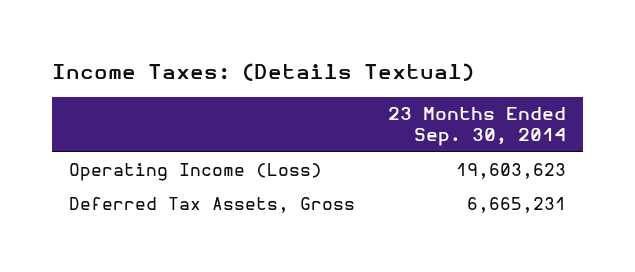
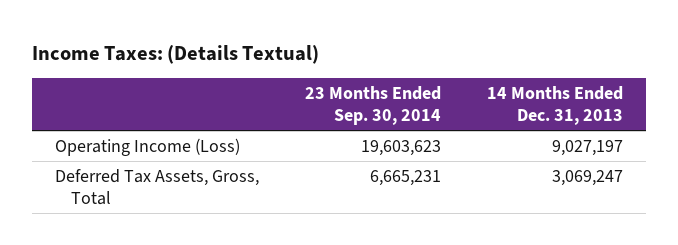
- | 23 Months Ended Sep. 30, 2014
+ | 23 Months Ended Sep. 30, 2014 | 14 Months Ended Dec. 31, 2013
- Deferred Tax Assets, Gross | 6,665,231
+ Deferred Tax Assets, Gross, Total | 6,665,231 | 3,069,247

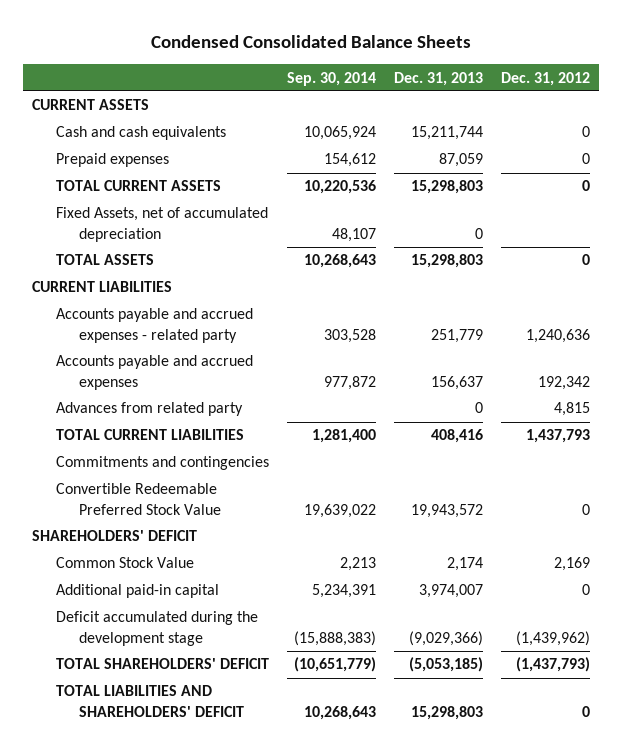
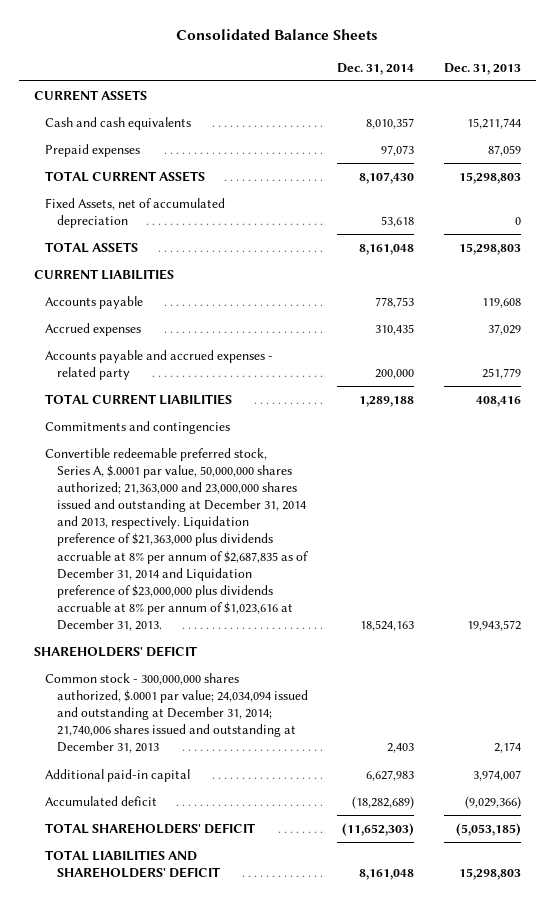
- Condensed Consolidated Balance Sheets
+ Consolidated Balance Sheets
- | Sep. 30, 2014 | Dec. 31, 2013 | Dec. 31, 2012
+ | Dec. 31, 2014 | Dec. 31, 2013
+ Accounts payable | 778,753 | 119,608
+ Accrued expenses | 310,435 | 37,029
- Accounts payable and accrued expenses | 977,872 | 156,637 | 192,342
- Advances from related party | | 0 | 4,815
- Convertible Redeemable Preferred Stock Value | 19,639,022 | 19,943,572 | 0
+ Convertible redeemable preferred stock, Series A, $.0001 par value, 50,000,000 shares authorized; 21,363,000 and 23,000,000 shares issued and outstanding at December 31, 2014 and 2013, respectively. Liquidation preference of $21,363,000 plus dividends accruable at 8% per annum of $2,687,835 as of December 31, 2014 and Liquidation preference of $23,000,000 plus dividends accruable at 8% per annum of $1,023,616 at December 31, 2013. | 18,524,163 | 19,943,572
- Common Stock Value | 2,213 | 2,174 | 2,169
+ Common stock - 300,000,000 shares authorized, $.0001 par value; 24,034,094 issued and outstanding at December 31, 2014; 21,740,006 shares issued and outstanding at December 31, 2013 | 2,403 | 2,174
- Deficit accumulated during the development stage | (15,888,383) | (9,029,366) | (1,439,962)
+ Accumulated deficit | (18,282,689) | (9,029,366)

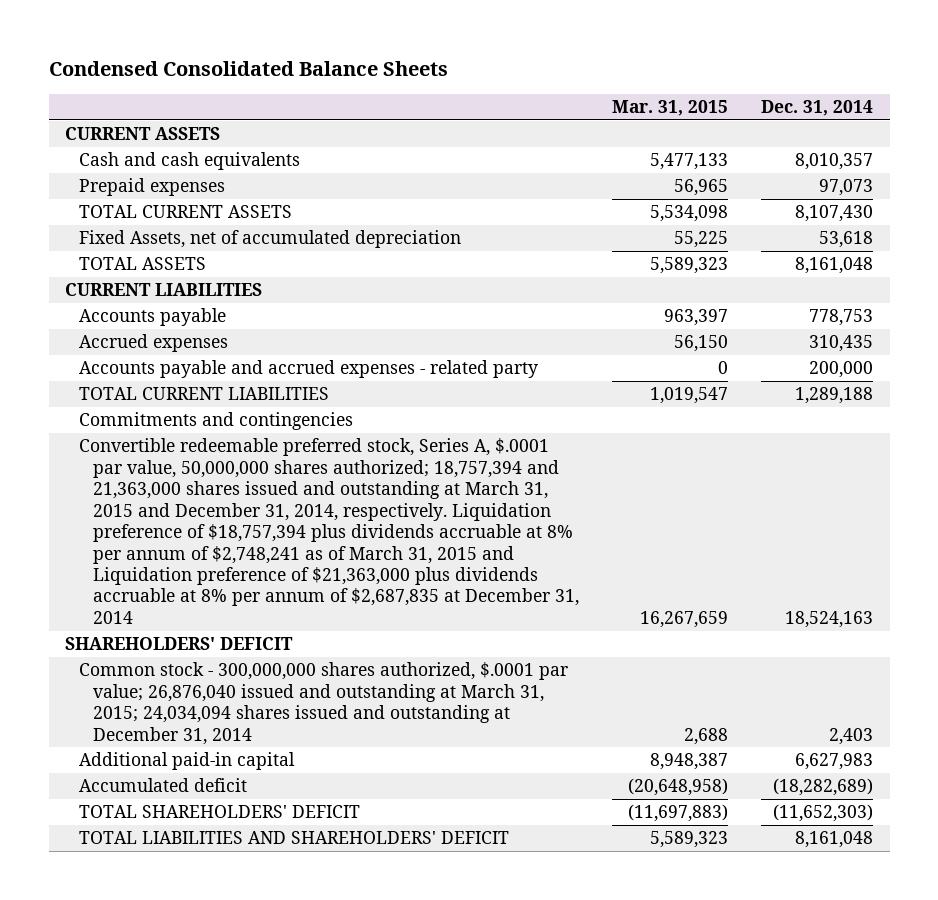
- Consolidated Balance Sheets
+ Condensed Consolidated Balance Sheets
- | Dec. 31, 2014 | Dec. 31, 2013
+ | Mar. 31, 2015 | Dec. 31, 2014
- Convertible redeemable preferred stock, Series A, $.0001 par value, 50,000,000 shares authorized; 21,363,000 and 23,000,000 shares issued and outstanding at December 31, 2014 and 2013, respectively. Liquidation preference of $21,363,000 plus dividends accruable at 8% per annum of $2,687,835 as of December 31, 2014 and Liquidation preference of $23,000,000 plus dividends accruable at 8% per annum of $1,023,616 at December 31, 2013. | 18,524,163 | 19,943,572
+ Convertible redeemable preferred stock, Series A, $.0001 par value, 50,000,000 shares authorized; 18,757,394 and 21,363,000 shares issued and outstanding at March 31, 2015 and December 31, 2014, respectively. Liquidation preference of $18,757,394 plus dividends accruable at 8% per annum of $2,748,241 as of March 31, 2015 and Liquidation preference of $21,363,000 plus dividends accruable at 8% per annum of $2,687,835 at December 31, 2014 | 16,267,659 | 18,524,163
- Common stock - 300,000,000 shares authorized, $.0001 par value; 24,034,094 issued and outstanding at December 31, 2014; 21,740,006 shares issued and outstanding at December 31, 2013 | 2,403 | 2,174
+ Common stock - 300,000,000 shares authorized, $.0001 par value; 26,876,040 issued and outstanding at March 31, 2015; 24,034,094 shares issued and outstanding at December 31, 2014 | 2,688 | 2,403

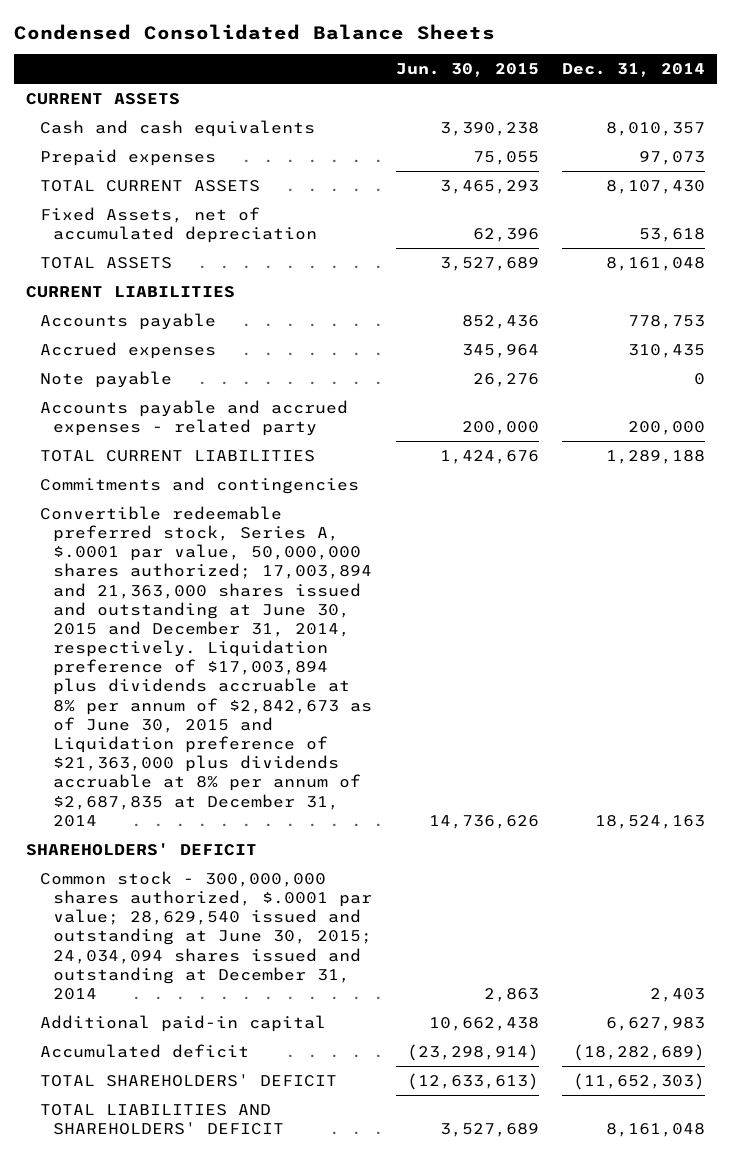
- | Mar. 31, 2015 | Dec. 31, 2014
+ | Jun. 30, 2015 | Dec. 31, 2014
+ Note payable | 26,276 | 0
- Convertible redeemable preferred stock, Series A, $.0001 par value, 50,000,000 shares authorized; 18,757,394 and 21,363,000 shares issued and outstanding at March 31, 2015 and December 31, 2014, respectively. Liquidation preference of $18,757,394 plus dividends accruable at 8% per annum of $2,748,241 as of March 31, 2015 and Liquidation preference of $21,363,000 plus dividends accruable at 8% per annum of $2,687,835 at December 31, 2014 | 16,267,659 | 18,524,163
+ Convertible redeemable preferred stock, Series A, $.0001 par value, 50,000,000 shares authorized; 17,003,894 and 21,363,000 shares issued and outstanding at June 30, 2015 and December 31, 2014, respectively. Liquidation preference of $17,003,894 plus dividends accruable at 8% per annum of $2,842,673 as of June 30, 2015 and Liquidation preference of $21,363,000 plus dividends accruable at 8% per annum of $2,687,835 at December 31, 2014 | 14,736,626 | 18,524,163
- Common stock - 300,000,000 shares authorized, $.0001 par value; 26,876,040 issued and outstanding at March 31, 2015; 24,034,094 shares issued and outstanding at December 31, 2014 | 2,688 | 2,403
+ Common stock - 300,000,000 shares authorized, $.0001 par value; 28,629,540 issued and outstanding at June 30, 2015; 24,034,094 shares issued and outstanding at December 31, 2014 | 2,863 | 2,403

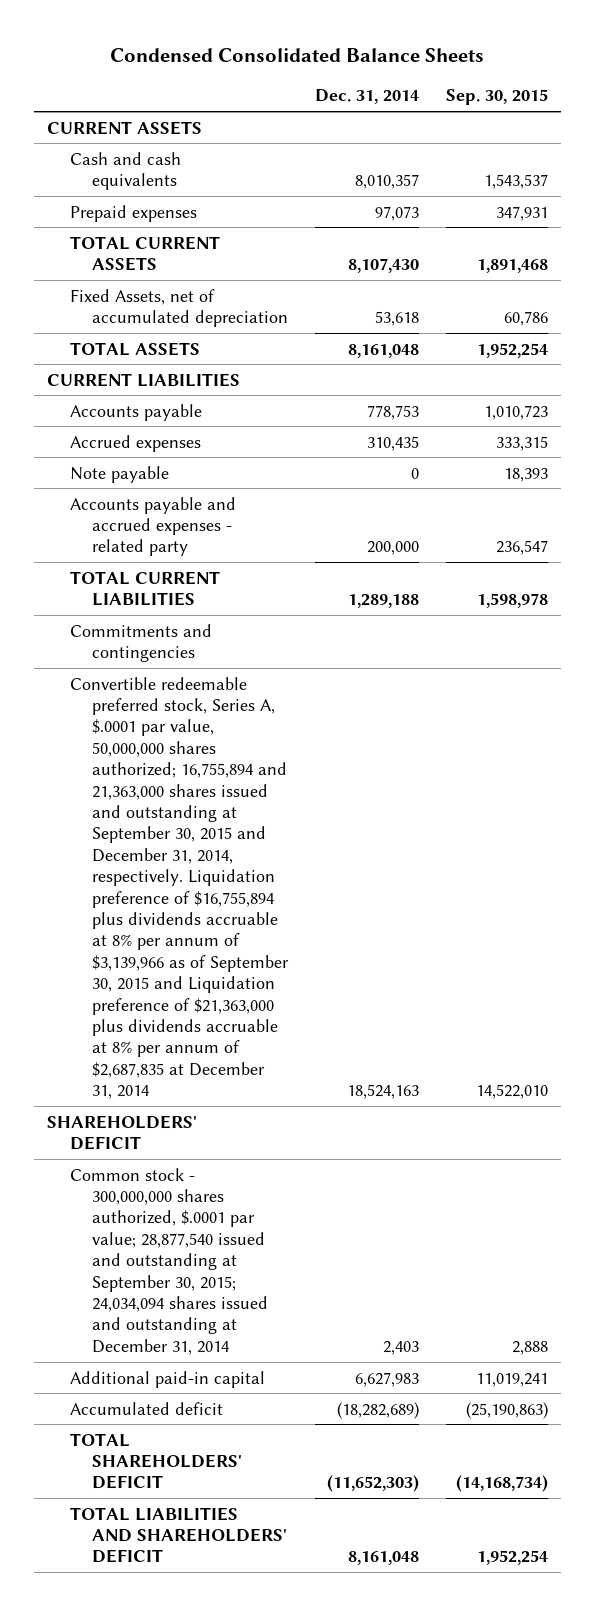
- | Jun. 30, 2015 | Dec. 31, 2014
+ | Dec. 31, 2014 | Sep. 30, 2015
- Convertible redeemable preferred stock, Series A, $.0001 par value, 50,000,000 shares authorized; 17,003,894 and 21,363,000 shares issued and outstanding at June 30, 2015 and December 31, 2014, respectively. Liquidation preference of $17,003,894 plus dividends accruable at 8% per annum of $2,842,673 as of June 30, 2015 and Liquidation preference of $21,363,000 plus dividends accruable at 8% per annum of $2,687,835 at December 31, 2014 | 14,736,626 | 18,524,163
+ Convertible redeemable preferred stock, Series A, $.0001 par value, 50,000,000 shares authorized; 16,755,894 and 21,363,000 shares issued and outstanding at September 30, 2015 and December 31, 2014, respectively. Liquidation preference of $16,755,894 plus dividends accruable at 8% per annum of $3,139,966 as of September 30, 2015 and Liquidation preference of $21,363,000 plus dividends accruable at 8% per annum of $2,687,835 at December 31, 2014 | 18,524,163 | 14,522,010
- Common stock - 300,000,000 shares authorized, $.0001 par value; 28,629,540 issued and outstanding at June 30, 2015; 24,034,094 shares issued and outstanding at December 31, 2014 | 2,863 | 2,403
+ Common stock - 300,000,000 shares authorized, $.0001 par value; 28,877,540 issued and outstanding at September 30, 2015; 24,034,094 shares issued and outstanding at December 31, 2014 | 2,403 | 2,888

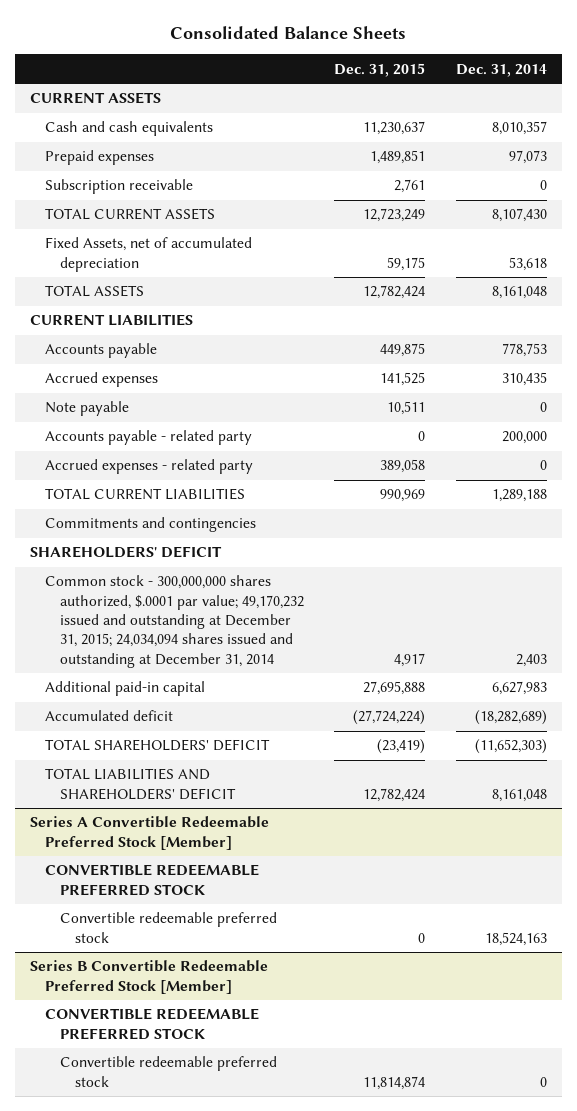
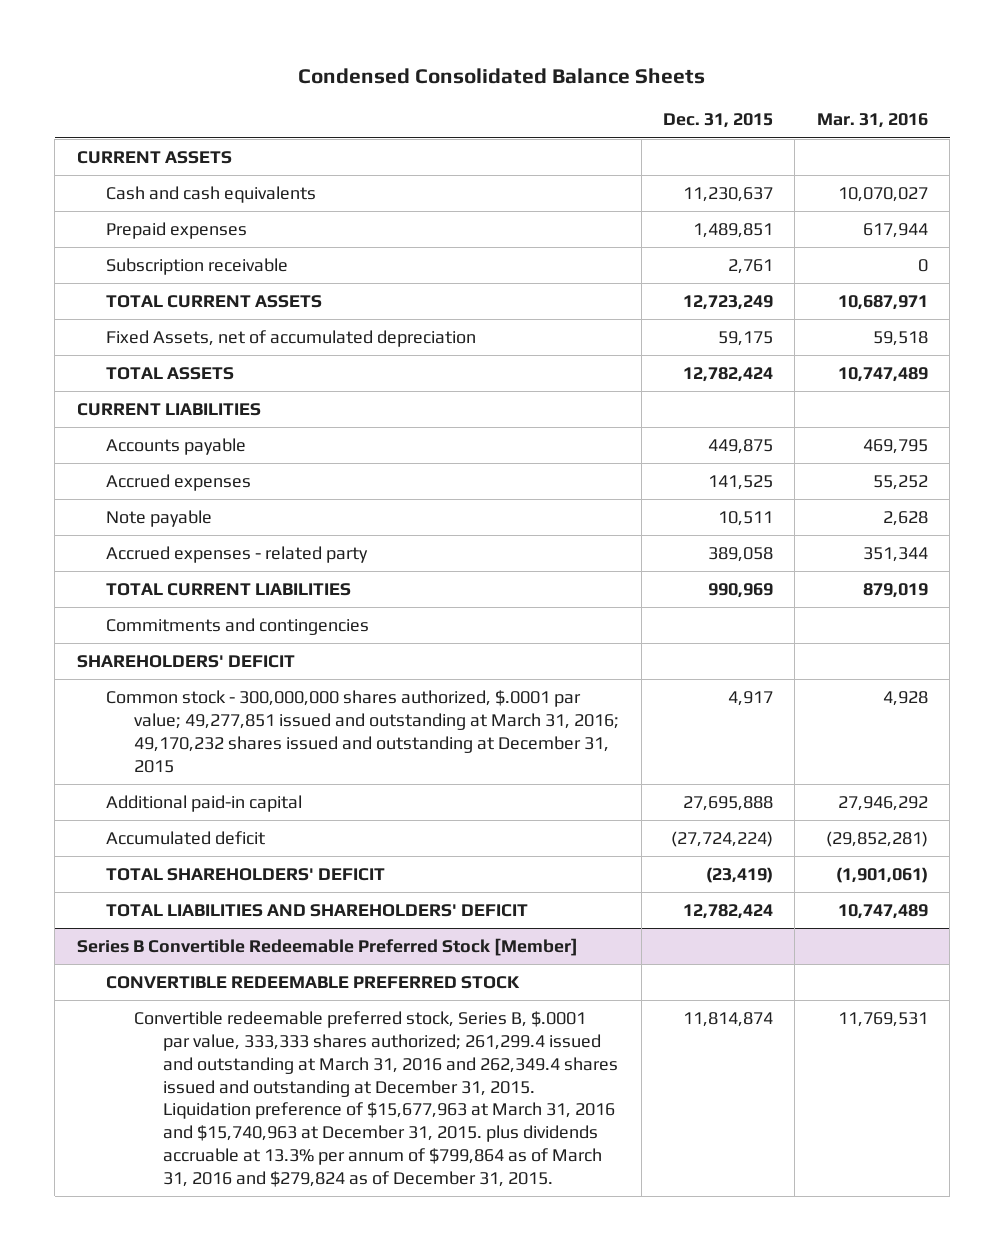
- Consolidated Balance Sheets
+ Condensed Consolidated Balance Sheets
- | Dec. 31, 2015 | Dec. 31, 2014
+ | Dec. 31, 2015 | Mar. 31, 2016
- Accounts payable - related party | 0 | 200,000
- Common stock - 300,000,000 shares authorized, $.0001 par value; 49,170,232 issued and outstanding at December 31, 2015; 24,034,094 shares issued and outstanding at December 31, 2014 | 4,917 | 2,403
+ Common stock - 300,000,000 shares authorized, $.0001 par value; 49,277,851 issued and outstanding at March 31, 2016; 49,170,232 shares issued and outstanding at December 31, 2015 | 4,917 | 4,928
- Series A Convertible Redeemable Preferred Stock [Member]
- CONVERTIBLE REDEEMABLE PREFERRED STOCK
- Convertible redeemable preferred stock | 0 | 18,524,163
@ Series B Convertible Redeemable Preferred Stock [Member]
- Convertible redeemable preferred stock | 11,814,874 | 0
+ Convertible redeemable preferred stock, Series B, $.0001 par value, 333,333 shares authorized; 261,299.4 issued and outstanding at March 31, 2016 and 262,349.4 shares issued and outstanding at December 31, 2015. Liquidation preference of $15,677,963 at March 31, 2016 and $15,740,963 at December 31, 2015. plus dividends accruable at 13.3% per annum of $799,864 as of March 31, 2016 and $279,824 as of December 31, 2015. | 11,814,874 | 11,769,531

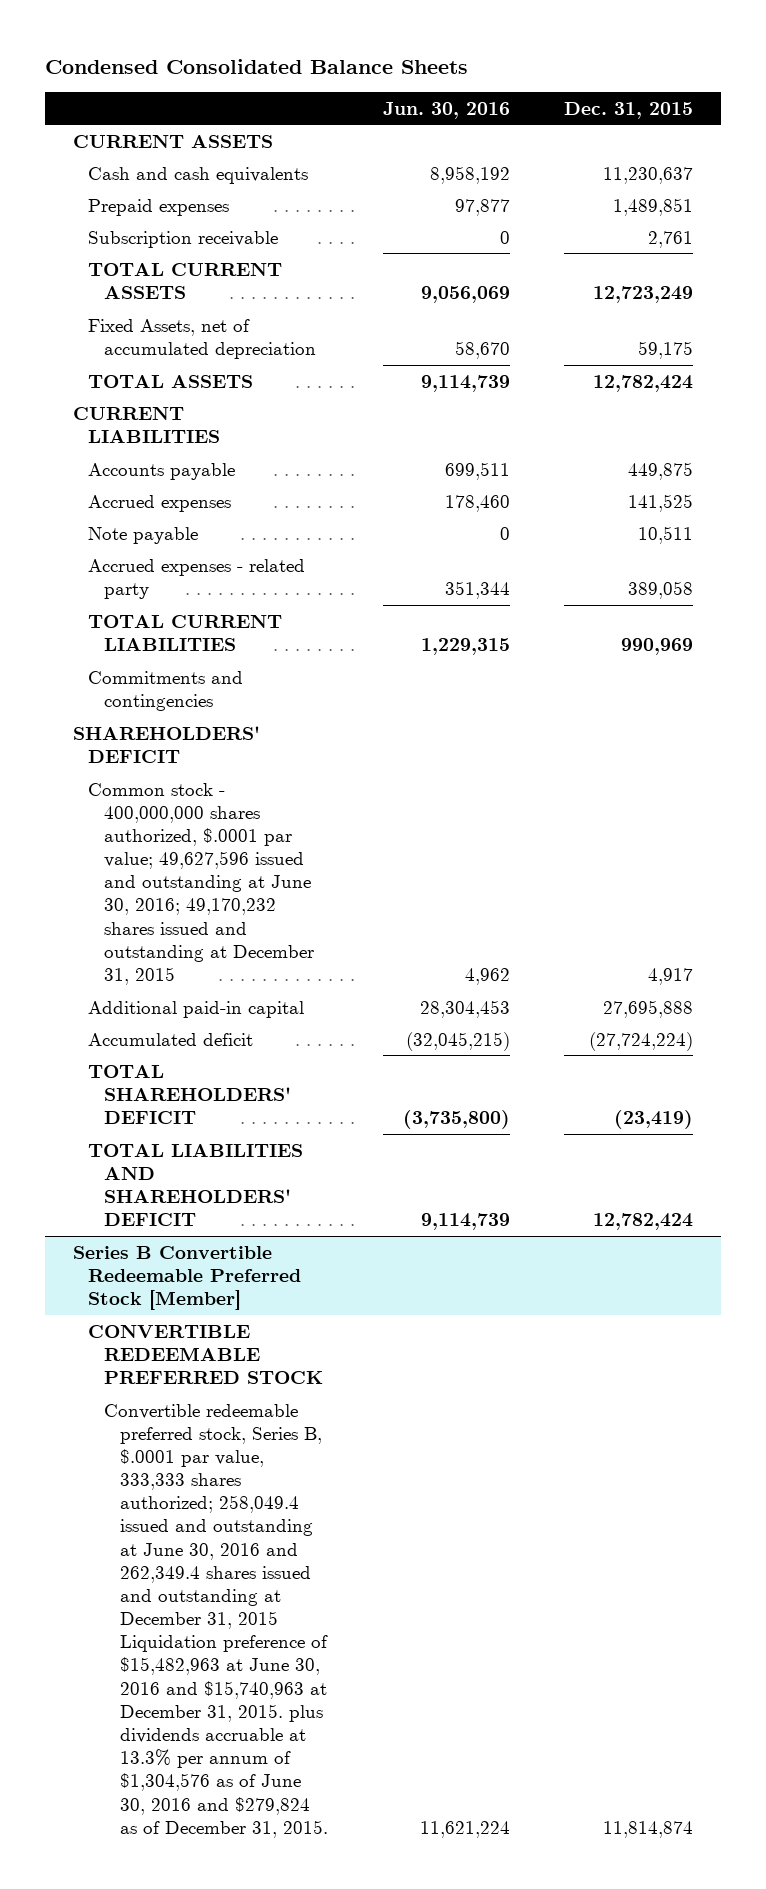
- | Dec. 31, 2015 | Mar. 31, 2016
+ | Jun. 30, 2016 | Dec. 31, 2015
- Common stock - 300,000,000 shares authorized, $.0001 par value; 49,277,851 issued and outstanding at March 31, 2016; 49,170,232 shares issued and outstanding at December 31, 2015 | 4,917 | 4,928
+ Common stock - 400,000,000 shares authorized, $.0001 par value; 49,627,596 issued and outstanding at June 30, 2016; 49,170,232 shares issued and outstanding at December 31, 2015 | 4,962 | 4,917
@ Series B Convertible Redeemable Preferred Stock [Member]
- Convertible redeemable preferred stock, Series B, $.0001 par value, 333,333 shares authorized; 261,299.4 issued and outstanding at March 31, 2016 and 262,349.4 shares issued and outstanding at December 31, 2015. Liquidation preference of $15,677,963 at March 31, 2016 and $15,740,963 at December 31, 2015. plus dividends accruable at 13.3% per annum of $799,864 as of March 31, 2016 and $279,824 as of December 31, 2015. | 11,814,874 | 11,769,531
+ Convertible redeemable preferred stock, Series B, $.0001 par value, 333,333 shares authorized; 258,049.4 issued and outstanding at June 30, 2016 and 262,349.4 shares issued and outstanding at December 31, 2015 Liquidation preference of $15,482,963 at June 30, 2016 and $15,740,963 at December 31, 2015. plus dividends accruable at 13.3% per annum of $1,304,576 as of June 30, 2016 and $279,824 as of December 31, 2015. | 11,621,224 | 11,814,874

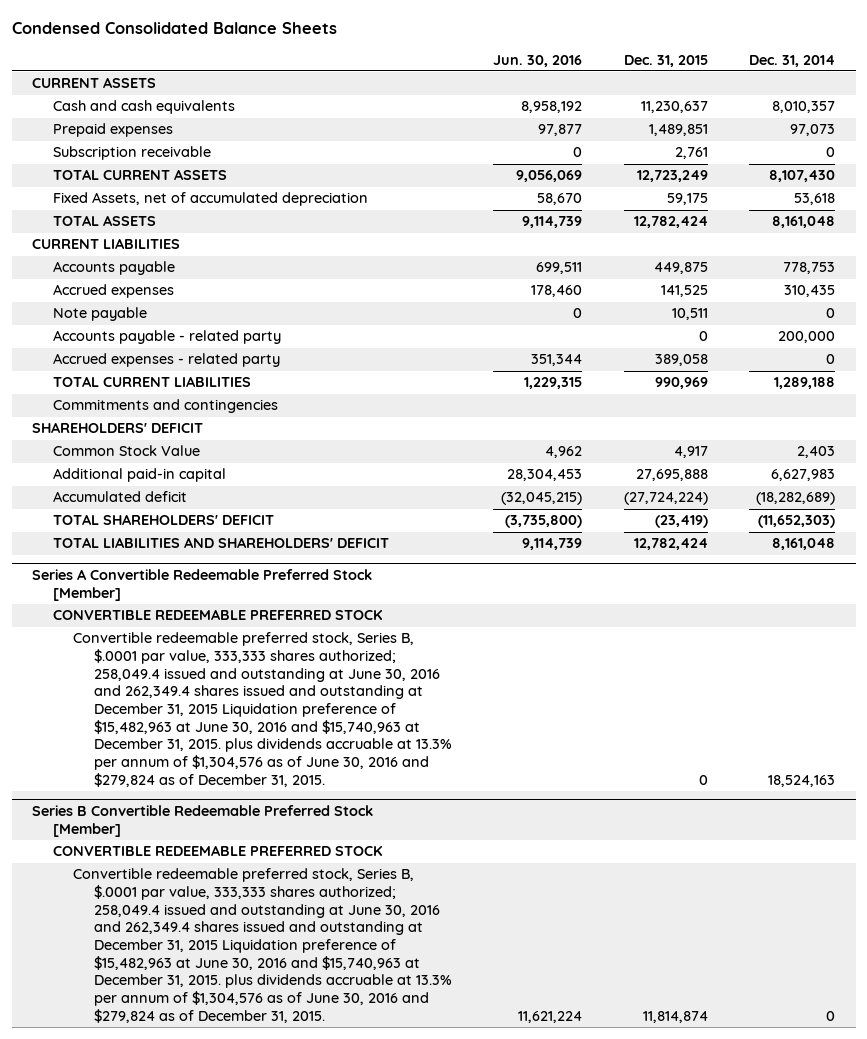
- | Jun. 30, 2016 | Dec. 31, 2015
+ | Jun. 30, 2016 | Dec. 31, 2015 | Dec. 31, 2014
+ Accounts payable - related party | | 0 | 200,000
- Common stock - 400,000,000 shares authorized, $.0001 par value; 49,627,596 issued and outstanding at June 30, 2016; 49,170,232 shares issued and outstanding at December 31, 2015 | 4,962 | 4,917
+ Common Stock Value | 4,962 | 4,917 | 2,403
+ Series A Convertible Redeemable Preferred Stock [Member]
+ CONVERTIBLE REDEEMABLE PREFERRED STOCK
+ Convertible redeemable preferred stock, Series B, $.0001 par value, 333,333 shares authorized; 258,049.4 issued and outstanding at June 30, 2016 and 262,349.4 shares issued and outstanding at December 31, 2015 Liquidation preference of $15,482,963 at June 30, 2016 and $15,740,963 at December 31, 2015. plus dividends accruable at 13.3% per annum of $1,304,576 as of June 30, 2016 and $279,824 as of December 31, 2015. | | 0 | 18,524,163

